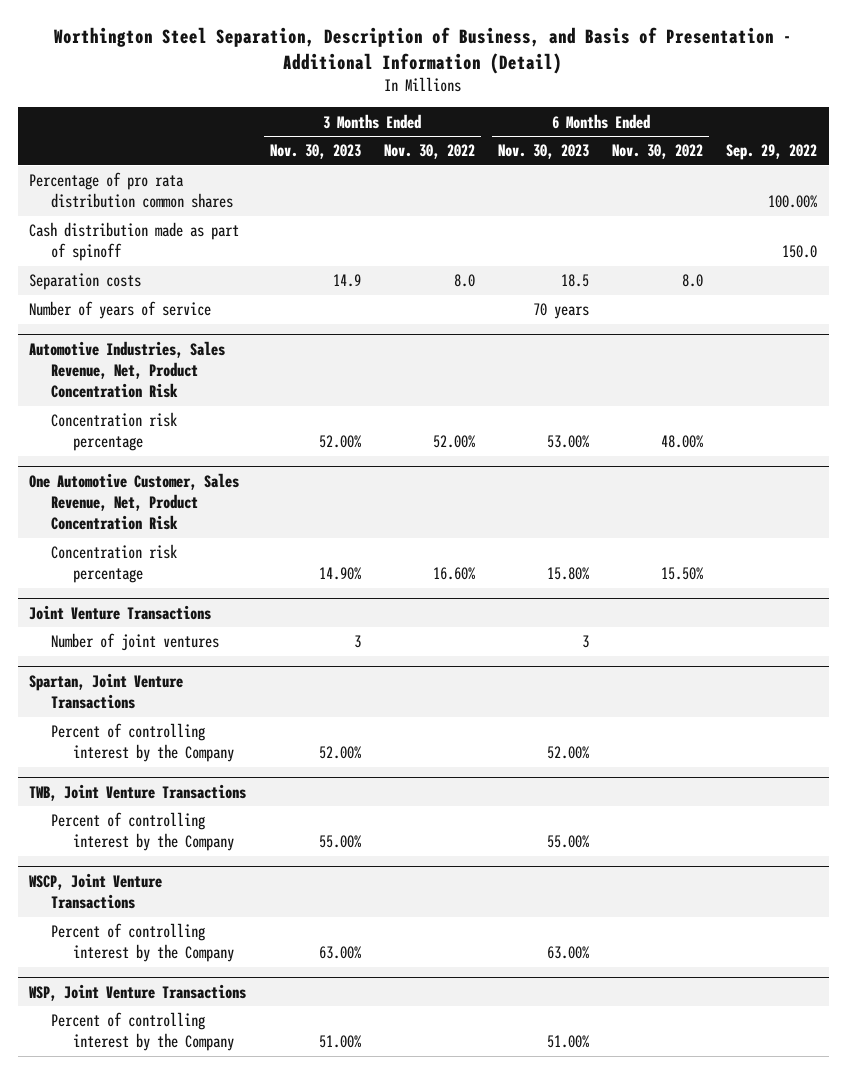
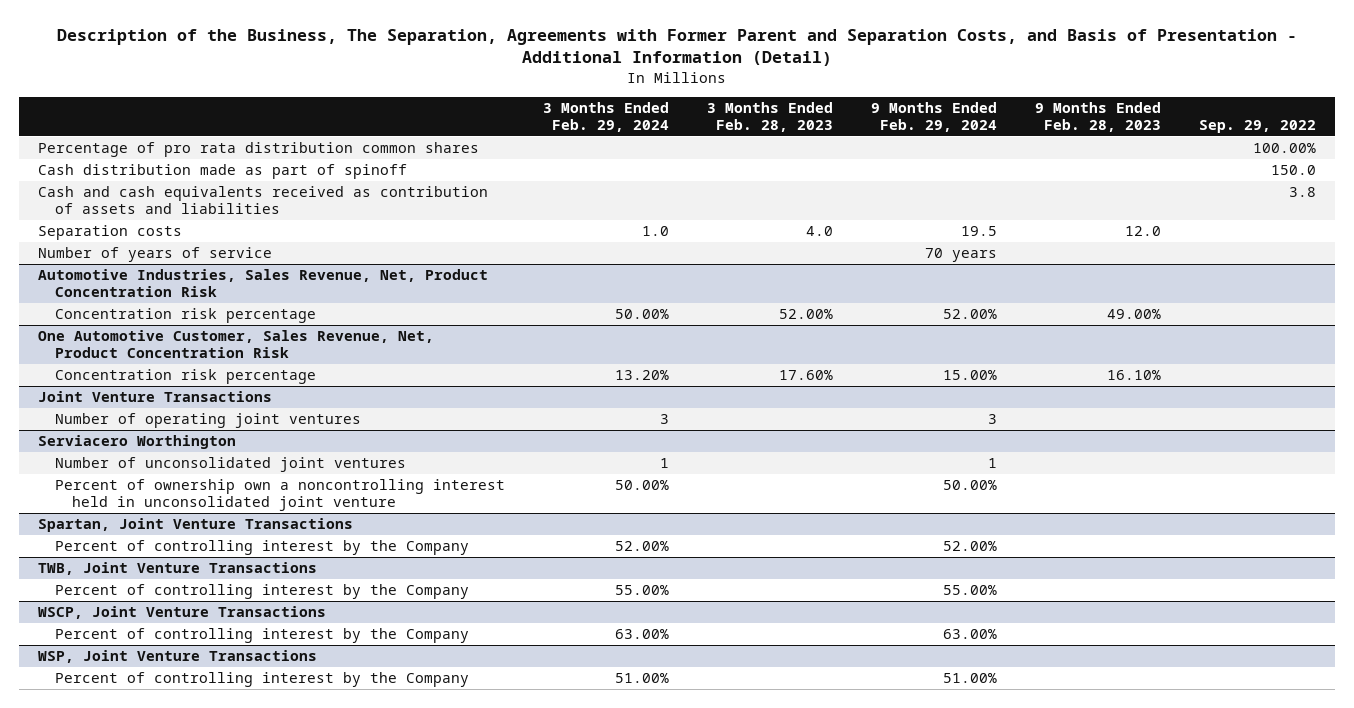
- Worthington Steel Separation, Description of Business, and Basis of Presentation - Additional Information (Detail)
+ Description of the Business, The Separation, Agreements with Former Parent and Separation Costs, and Basis of Presentation - Additional Information (Detail)
- | 3 Months Ended Nov. 30, 2023 | 3 Months Ended Nov. 30, 2022 | 6 Months Ended Nov. 30, 2023 | 6 Months Ended Nov. 30, 2022 | Sep. 29, 2022
+ | 3 Months Ended Feb. 29, 2024 | 3 Months Ended Feb. 28, 2023 | 9 Months Ended Feb. 29, 2024 | 9 Months Ended Feb. 28, 2023 | Sep. 29, 2022
+ Cash and cash equivalents received as contribution of assets and liabilities | | | | | 3.8
@ Joint Venture Transactions
- Number of joint ventures | 3 | | 3 | |
+ Number of operating joint ventures | 3 | | 3 | |
+ Serviacero Worthington
+ Number of unconsolidated joint ventures | 1 | | 1 | |
+ Percent of ownership own a noncontrolling interest held in unconsolidated joint venture | 50.00% | | 50.00% | |

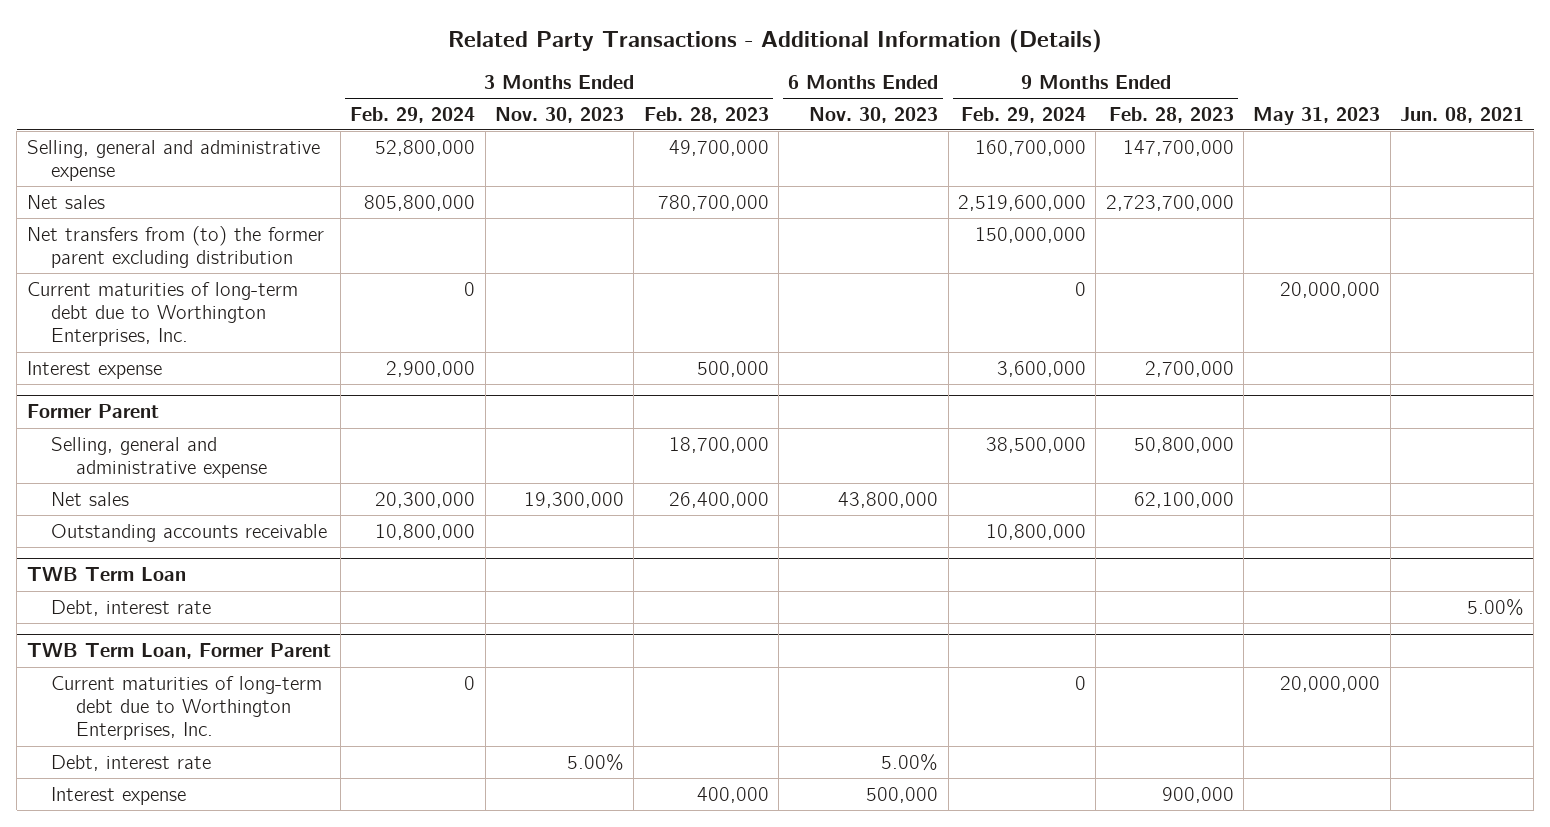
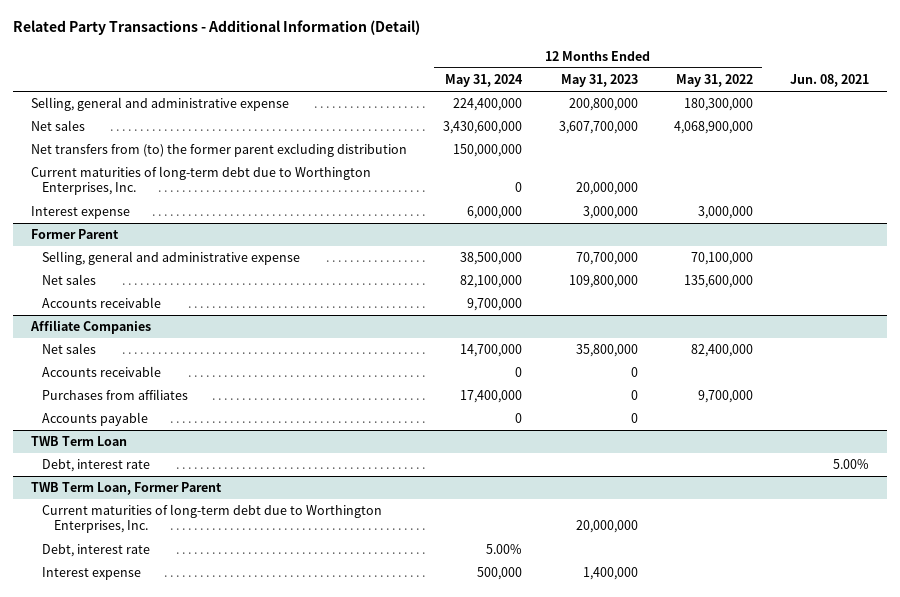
- Related Party Transactions - Additional Information (Details)
+ Related Party Transactions - Additional Information (Detail)
- | 3 Months Ended Feb. 29, 2024 | 3 Months Ended Nov. 30, 2023 | 3 Months Ended Feb. 28, 2023 | 6 Months Ended Nov. 30, 2023 | 9 Months Ended Feb. 29, 2024 | 9 Months Ended Feb. 28, 2023 | May 31, 2023 | Jun. 08, 2021
+ | 12 Months Ended May 31, 2024 | 12 Months Ended May 31, 2023 | 12 Months Ended May 31, 2022 | Jun. 08, 2021
@ Former Parent
- Outstanding accounts receivable | 10,800,000 | | | | 10,800,000 | | |
+ Accounts receivable | 9,700,000 | | |
+ Affiliate Companies
+ Net sales | 14,700,000 | 35,800,000 | 82,400,000 |
+ Accounts receivable | 0 | 0 | |
+ Purchases from affiliates | 17,400,000 | 0 | 9,700,000 |
+ Accounts payable | 0 | 0 | |

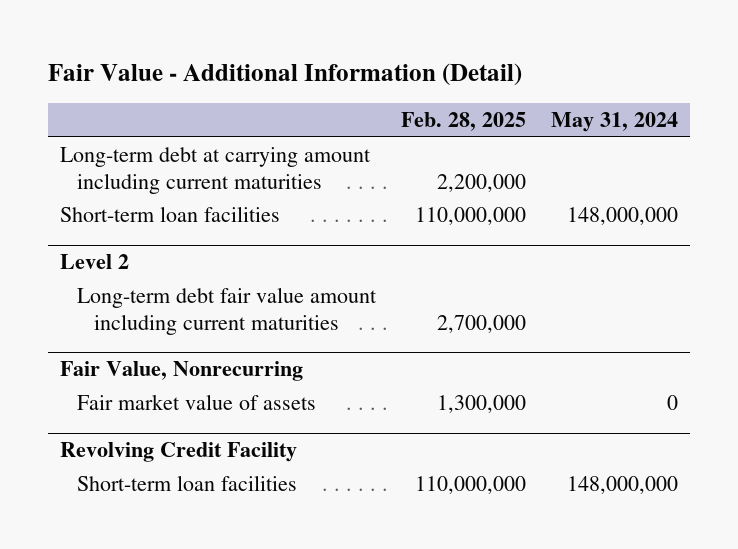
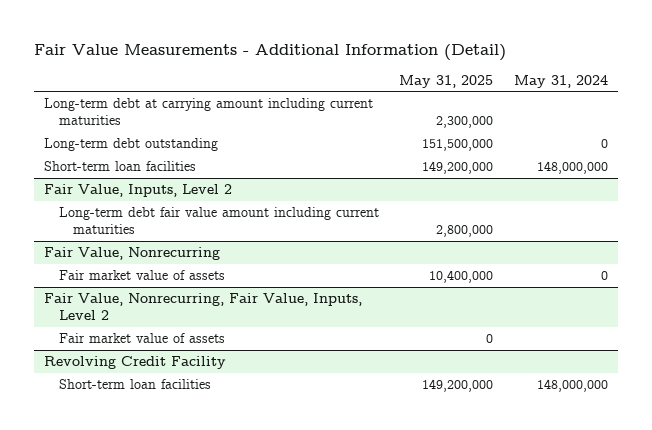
- Fair Value - Additional Information (Detail)
+ Fair Value Measurements - Additional Information (Detail)
- | Feb. 28, 2025 | May 31, 2024
+ | May 31, 2025 | May 31, 2024
+ Long-term debt outstanding | 151,500,000 | 0
- Level 2
+ Fair Value, Inputs, Level 2
+ Fair Value, Nonrecurring, Fair Value, Inputs, Level 2
+ Fair market value of assets | 0 |

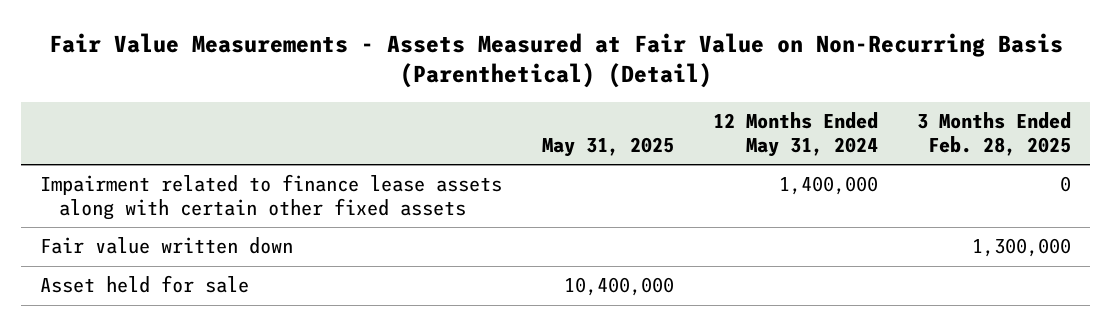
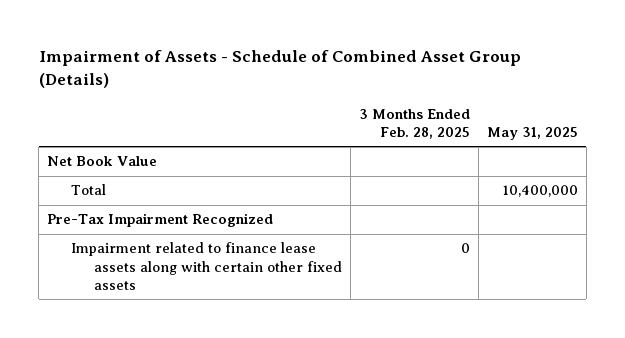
- Fair Value Measurements - Assets Measured at Fair Value on Non-Recurring Basis (Parenthetical) (Detail)
+ Impairment of Assets - Schedule of Combined Asset Group (Details)
- | May 31, 2025 | 12 Months Ended May 31, 2024 | 3 Months Ended Feb. 28, 2025
+ | 3 Months Ended Feb. 28, 2025 | May 31, 2025
+ Net Book Value
+ Total | | 10,400,000
+ Pre-Tax Impairment Recognized
- Fair value written down | | | 1,300,000
- Asset held for sale | 10,400,000 | |

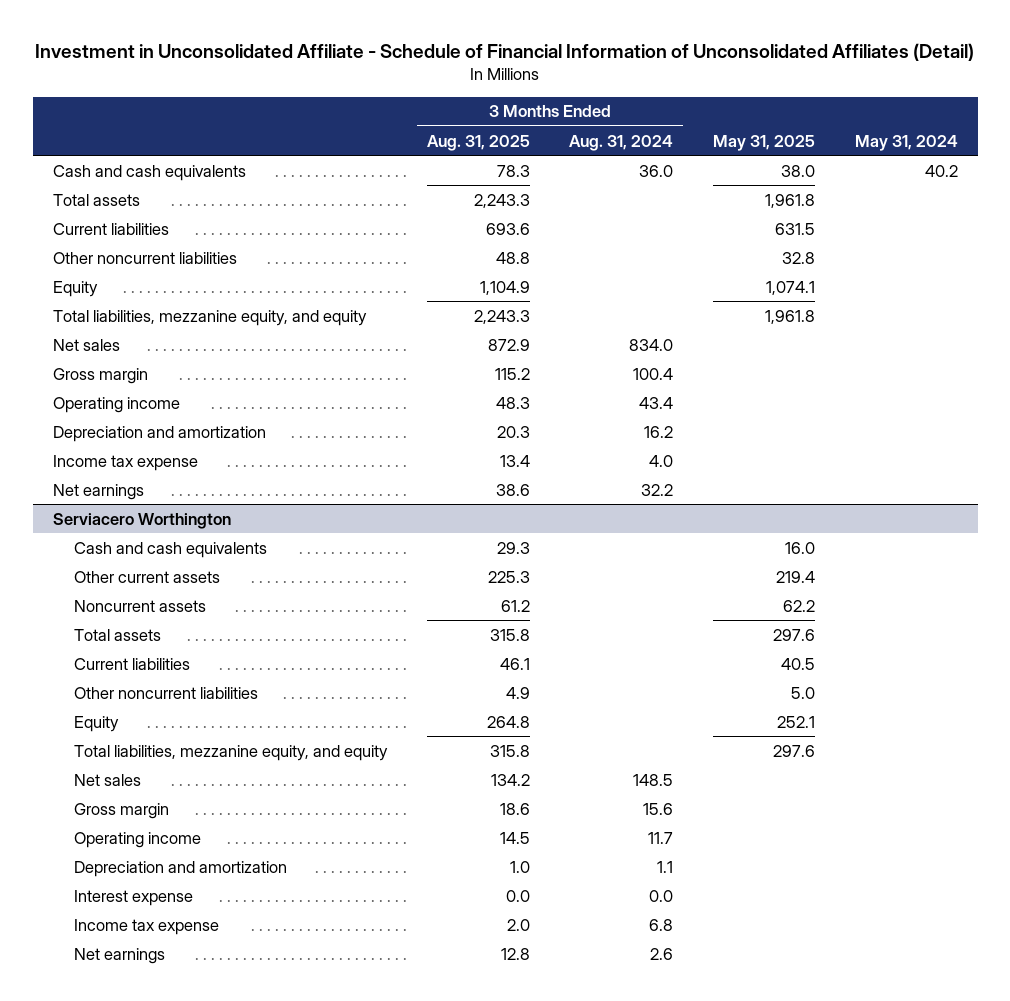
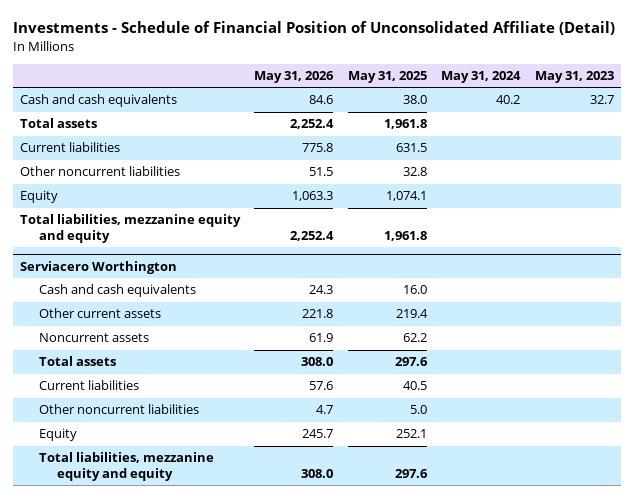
- Investment in Unconsolidated Affiliate - Schedule of Financial Information of Unconsolidated Affiliates (Detail)
+ Investments - Schedule of Financial Position of Unconsolidated Affiliate (Detail)
- | 3 Months Ended Aug. 31, 2025 | 3 Months Ended Aug. 31, 2024 | May 31, 2025 | May 31, 2024
+ | May 31, 2026 | May 31, 2025 | May 31, 2024 | May 31, 2023
- Total liabilities, mezzanine equity, and equity | 2,243.3 | | 1,961.8 |
- Net sales | 872.9 | 834.0 | |
- Gross margin | 115.2 | 100.4 | |
- Operating income | 48.3 | 43.4 | |
- Depreciation and amortization | 20.3 | 16.2 | |
- Income tax expense | 13.4 | 4.0 | |
- Net earnings | 38.6 | 32.2 | |
+ Total liabilities, mezzanine equity and equity | 2,252.4 | 1,961.8 | |
@ Serviacero Worthington
- Total liabilities, mezzanine equity, and equity | 315.8 | | 297.6 |
- Net sales | 134.2 | 148.5 | |
- Gross margin | 18.6 | 15.6 | |
- Operating income | 14.5 | 11.7 | |
- Depreciation and amortization | 1.0 | 1.1 | |
- Interest expense | 0.0 | 0.0 | |
- Income tax expense | 2.0 | 6.8 | |
- Net earnings | 12.8 | 2.6 | |
+ Total liabilities, mezzanine equity and equity | 308.0 | 297.6 | |

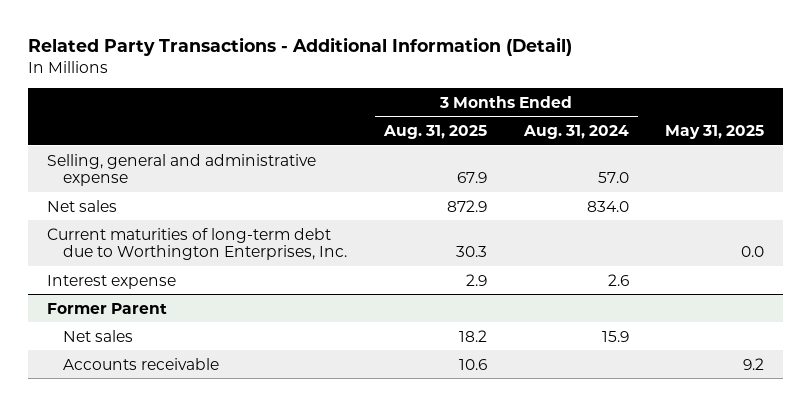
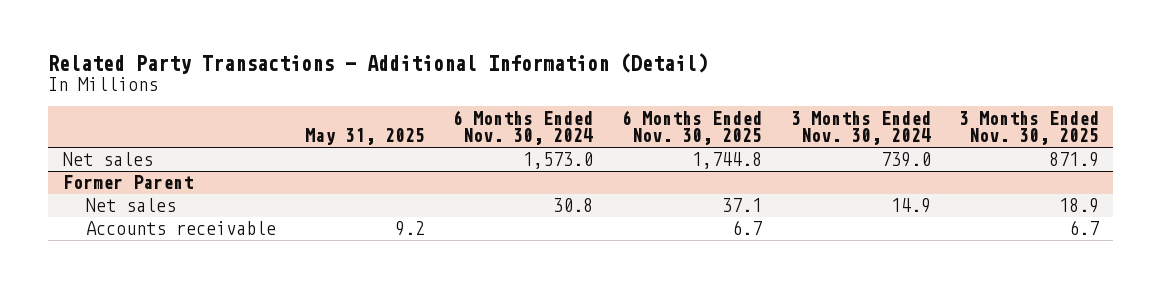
- | 3 Months Ended Aug. 31, 2025 | 3 Months Ended Aug. 31, 2024 | May 31, 2025
+ | May 31, 2025 | 6 Months Ended Nov. 30, 2024 | 6 Months Ended Nov. 30, 2025 | 3 Months Ended Nov. 30, 2024 | 3 Months Ended Nov. 30, 2025
- Selling, general and administrative expense | 67.9 | 57.0 |
- Current maturities of long-term debt due to Worthington Enterprises, Inc. | 30.3 | | 0.0
- Interest expense | 2.9 | 2.6 |

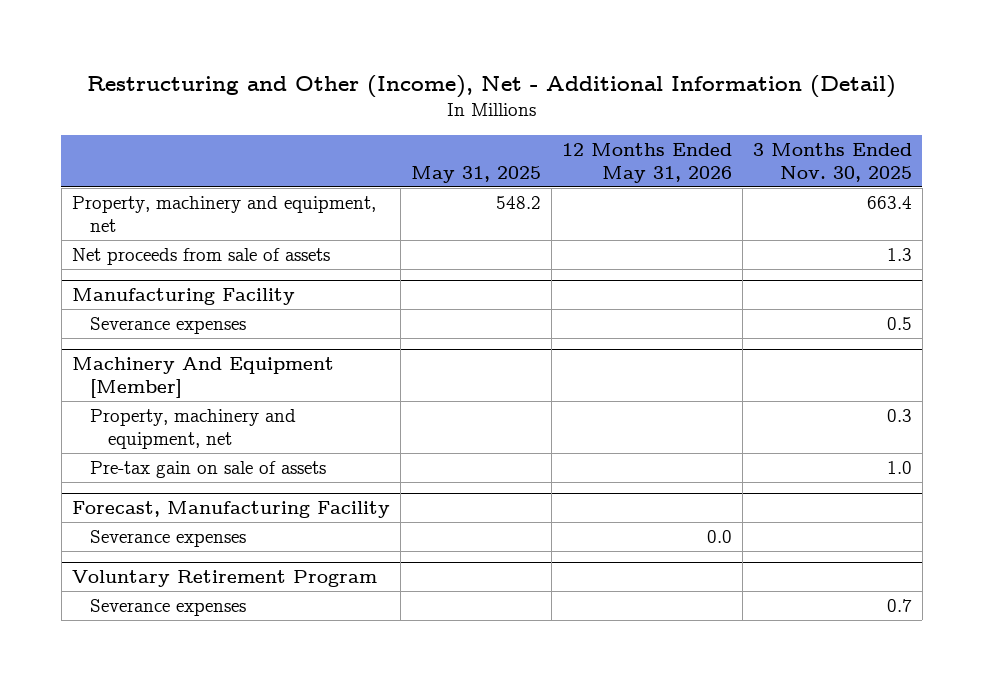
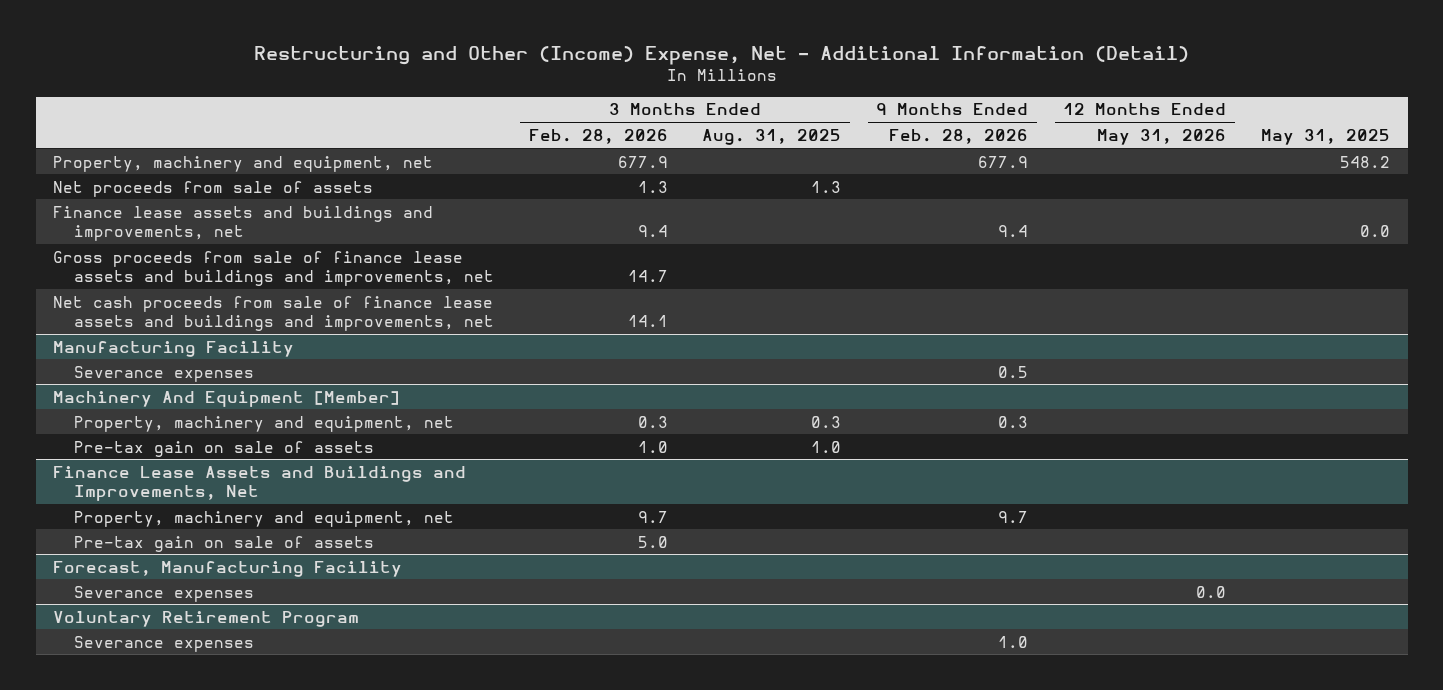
- Restructuring and Other (Income), Net - Additional Information (Detail)
+ Restructuring and Other (Income) Expense, Net - Additional Information (Detail)
- | May 31, 2025 | 12 Months Ended May 31, 2026 | 3 Months Ended Nov. 30, 2025
+ | 3 Months Ended Feb. 28, 2026 | 3 Months Ended Aug. 31, 2025 | 9 Months Ended Feb. 28, 2026 | 12 Months Ended May 31, 2026 | May 31, 2025
+ Finance lease assets and buildings and improvements, net | 9.4 | | 9.4 | | 0.0
+ Gross proceeds from sale of finance lease assets and buildings and improvements, net | 14.7 | | | |
+ Net cash proceeds from sale of finance lease assets and buildings and improvements, net | 14.1 | | | |
+ Finance Lease Assets and Buildings and Improvements, Net
+ Property, machinery and equipment, net | 9.7 | | 9.7 | |
+ Pre-tax gain on sale of assets | 5.0 | | | |

